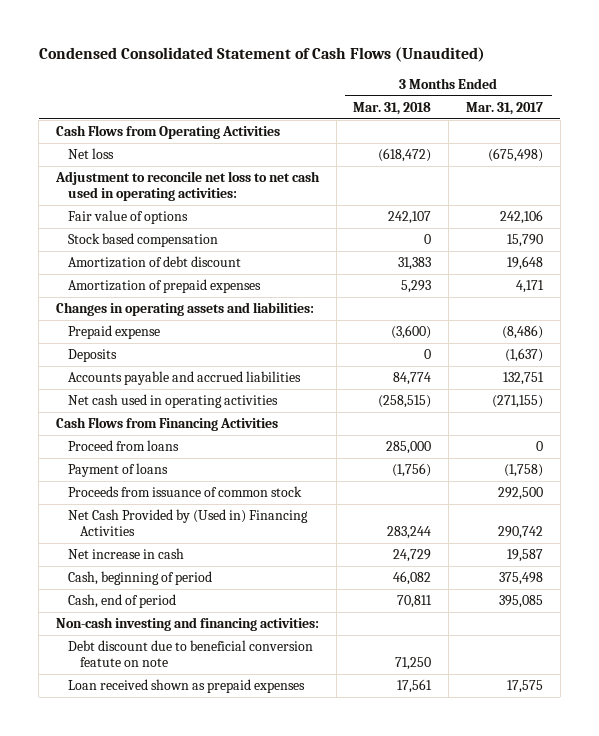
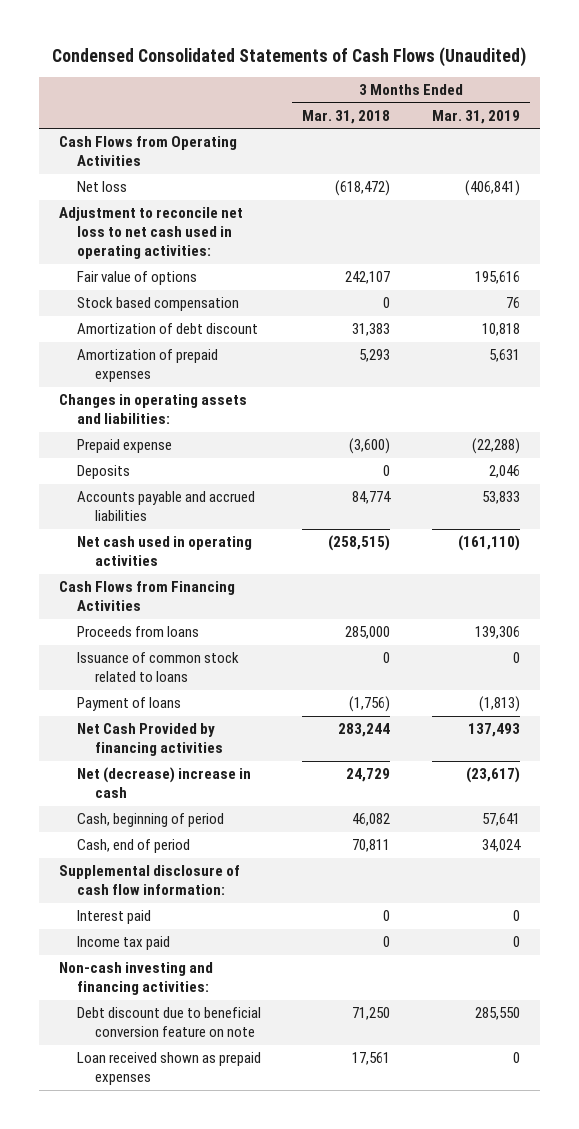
- Condensed Consolidated Statement of Cash Flows (Unaudited)
+ Condensed Consolidated Statements of Cash Flows (Unaudited)
- | 3 Months Ended Mar. 31, 2018 | 3 Months Ended Mar. 31, 2017
+ | 3 Months Ended Mar. 31, 2018 | 3 Months Ended Mar. 31, 2019
- Proceed from loans | 285,000 | 0
+ Proceeds from loans | 285,000 | 139,306
+ Issuance of common stock related to loans | 0 | 0
- Proceeds from issuance of common stock | | 292,500
- Net Cash Provided by (Used in) Financing Activities | 283,244 | 290,742
- Net increase in cash | 24,729 | 19,587
+ Net Cash Provided by financing activities | 283,244 | 137,493
+ Net (decrease) increase in cash | 24,729 | (23,617)
+ Supplemental disclosure of cash flow information:
+ Interest paid | 0 | 0
+ Income tax paid | 0 | 0
- Debt discount due to beneficial conversion featute on note | 71,250 |
+ Debt discount due to beneficial conversion feature on note | 71,250 | 285,550

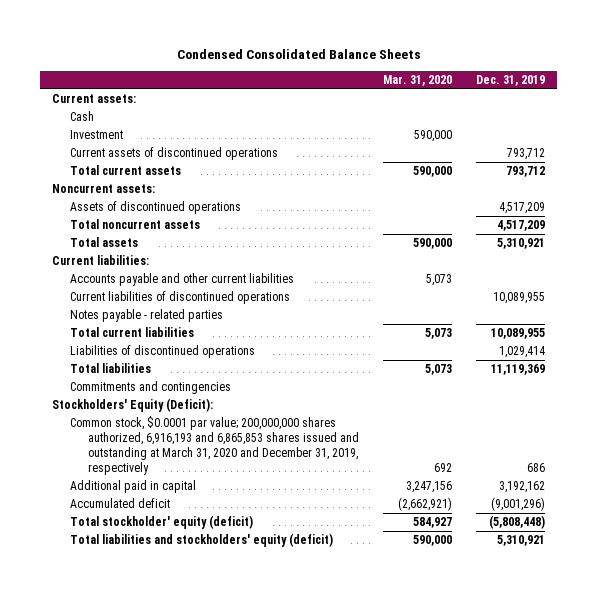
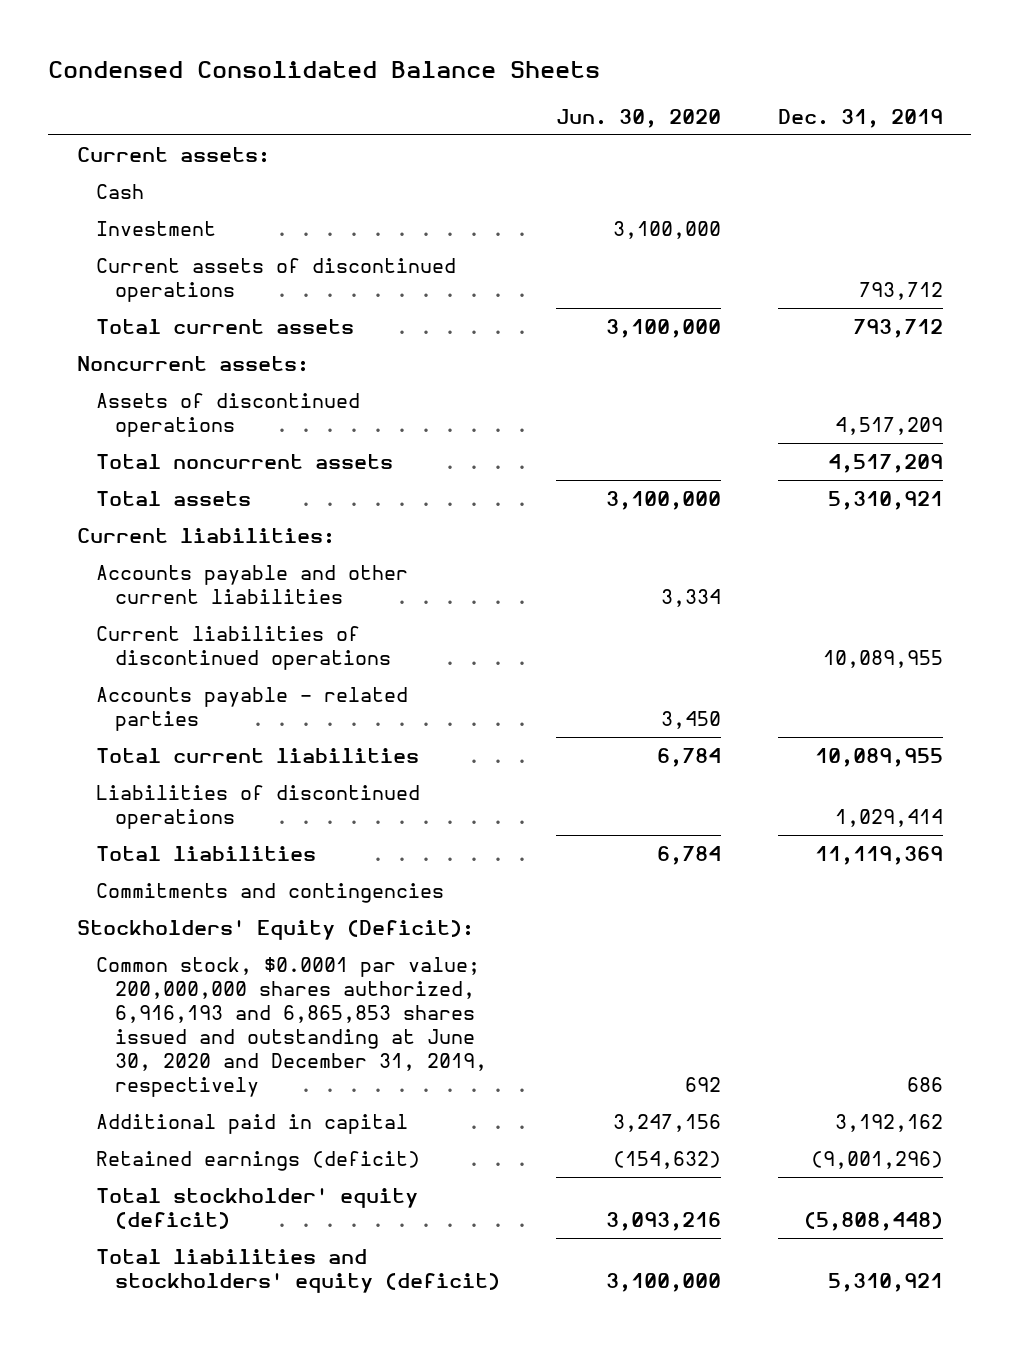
- | Mar. 31, 2020 | Dec. 31, 2019
+ | Jun. 30, 2020 | Dec. 31, 2019
- Notes payable - related parties
+ Accounts payable - related parties | 3,450 |
- Common stock, $0.0001 par value; 200,000,000 shares authorized, 6,916,193 and 6,865,853 shares issued and outstanding at March 31, 2020 and December 31, 2019, respectively | 692 | 686
+ Common stock, $0.0001 par value; 200,000,000 shares authorized, 6,916,193 and 6,865,853 shares issued and outstanding at June 30, 2020 and December 31, 2019, respectively | 692 | 686
- Accumulated deficit | (2,662,921) | (9,001,296)
+ Retained earnings (deficit) | (154,632) | (9,001,296)

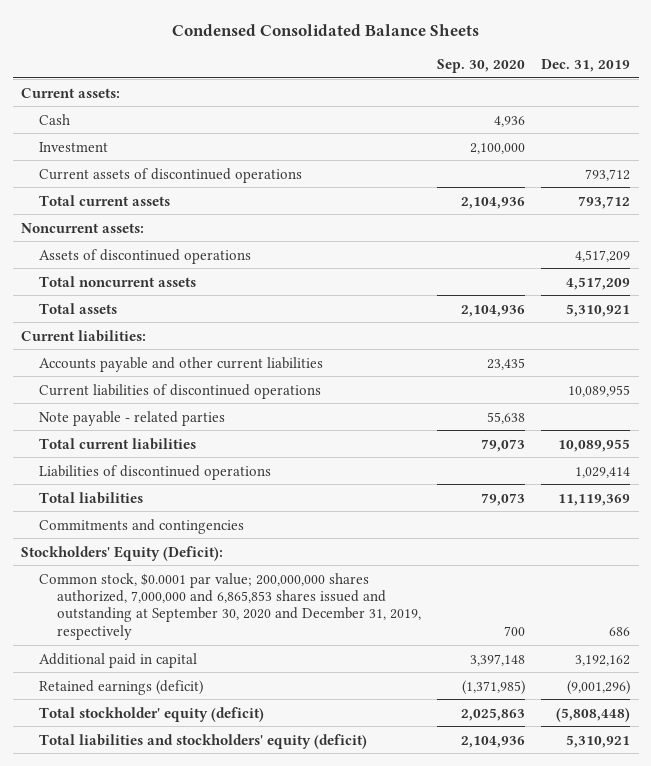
- | Jun. 30, 2020 | Dec. 31, 2019
+ | Sep. 30, 2020 | Dec. 31, 2019
- Accounts payable - related parties | 3,450 |
+ Note payable - related parties | 55,638 |
- Common stock, $0.0001 par value; 200,000,000 shares authorized, 6,916,193 and 6,865,853 shares issued and outstanding at June 30, 2020 and December 31, 2019, respectively | 692 | 686
+ Common stock, $0.0001 par value; 200,000,000 shares authorized, 7,000,000 and 6,865,853 shares issued and outstanding at September 30, 2020 and December 31, 2019, respectively | 700 | 686

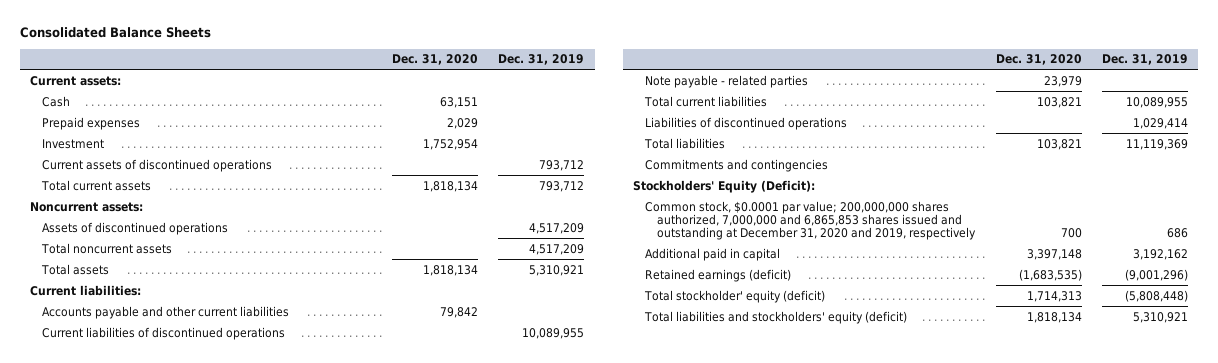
- Condensed Consolidated Balance Sheets
+ Consolidated Balance Sheets
- | Sep. 30, 2020 | Dec. 31, 2019
+ | Dec. 31, 2020 | Dec. 31, 2019
+ Prepaid expenses | 2,029 |
- Common stock, $0.0001 par value; 200,000,000 shares authorized, 7,000,000 and 6,865,853 shares issued and outstanding at September 30, 2020 and December 31, 2019, respectively | 700 | 686
+ Common stock, $0.0001 par value; 200,000,000 shares authorized, 7,000,000 and 6,865,853 shares issued and outstanding at December 31, 2020 and 2019, respectively | 700 | 686

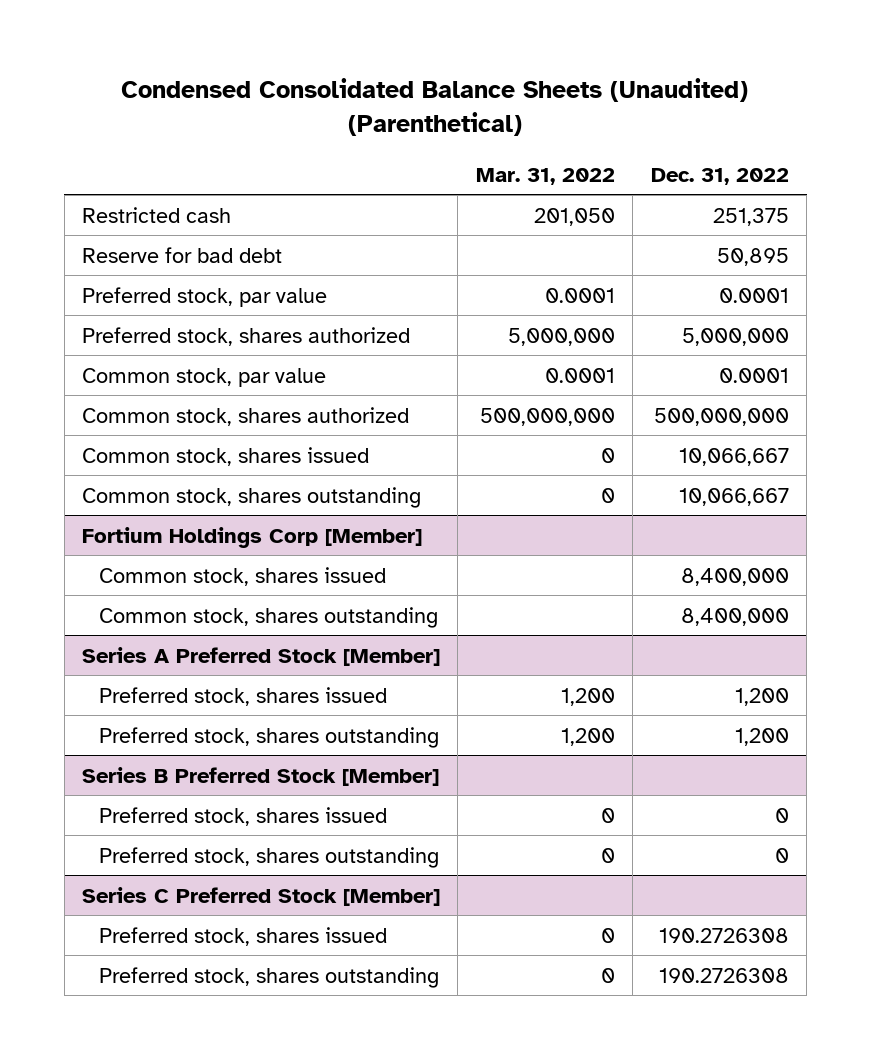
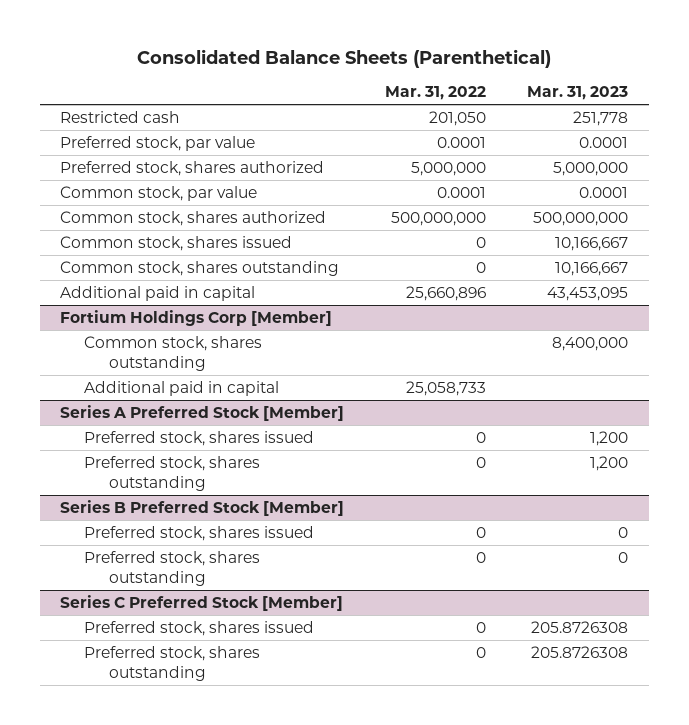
- Condensed Consolidated Balance Sheets (Unaudited) (Parenthetical)
+ Consolidated Balance Sheets (Parenthetical)
- | Mar. 31, 2022 | Dec. 31, 2022
+ | Mar. 31, 2022 | Mar. 31, 2023
- Reserve for bad debt | | 50,895
+ Additional paid in capital | 25,660,896 | 43,453,095
@ Fortium Holdings Corp [Member]
- Common stock, shares issued | | 8,400,000
+ Additional paid in capital | 25,058,733 |
@ Series A Preferred Stock [Member]
- Preferred stock, shares issued | 1,200 | 1,200
- Preferred stock, shares outstanding | 1,200 | 1,200
+ Preferred stock, shares issued | 0 | 1,200
+ Preferred stock, shares outstanding | 0 | 1,200

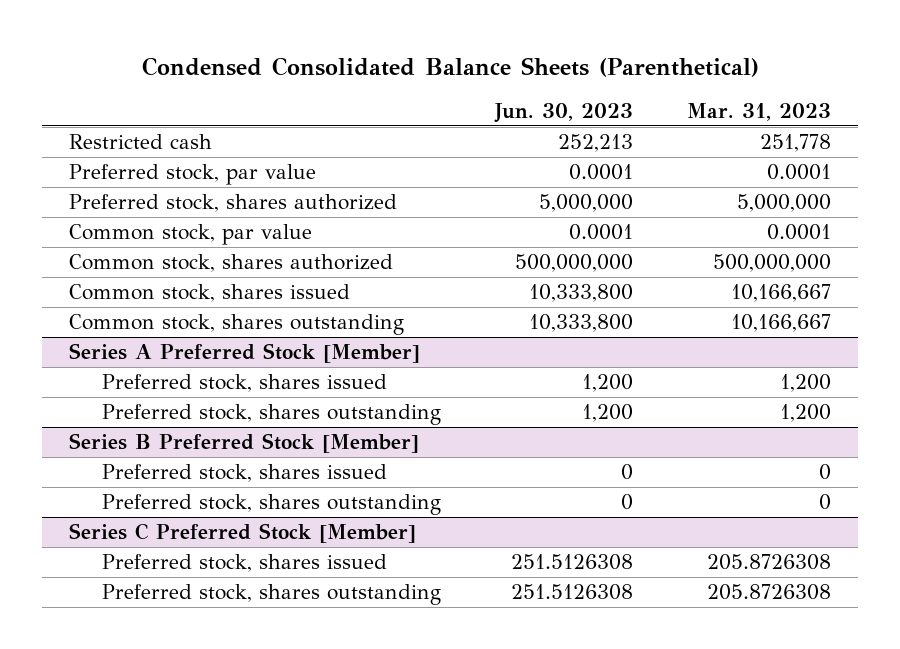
- Consolidated Balance Sheets (Parenthetical)
+ Condensed Consolidated Balance Sheets (Parenthetical)
- | Mar. 31, 2022 | Mar. 31, 2023
+ | Jun. 30, 2023 | Mar. 31, 2023
- Additional paid in capital | 25,660,896 | 43,453,095
- Fortium Holdings Corp [Member]
- Common stock, shares outstanding | | 8,400,000
- Additional paid in capital | 25,058,733 |

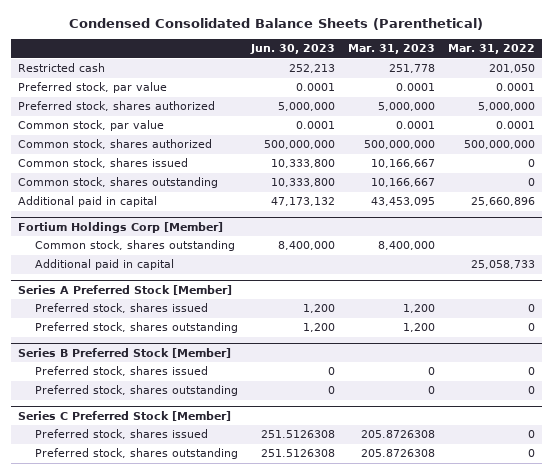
- | Jun. 30, 2023 | Mar. 31, 2023
+ | Jun. 30, 2023 | Mar. 31, 2023 | Mar. 31, 2022
+ Additional paid in capital | 47,173,132 | 43,453,095 | 25,660,896
+ Fortium Holdings Corp [Member]
+ Common stock, shares outstanding | 8,400,000 | 8,400,000 |
+ Additional paid in capital | | | 25,058,733

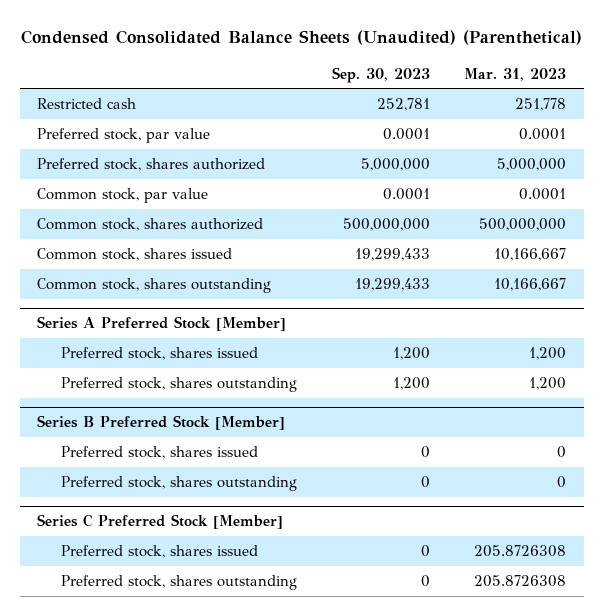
- Condensed Consolidated Balance Sheets (Parenthetical)
+ Condensed Consolidated Balance Sheets (Unaudited) (Parenthetical)
- | Jun. 30, 2023 | Mar. 31, 2023 | Mar. 31, 2022
+ | Sep. 30, 2023 | Mar. 31, 2023
- Additional paid in capital | 47,173,132 | 43,453,095 | 25,660,896
- Fortium Holdings Corp [Member]
- Common stock, shares outstanding | 8,400,000 | 8,400,000 |
- Additional paid in capital | | | 25,058,733

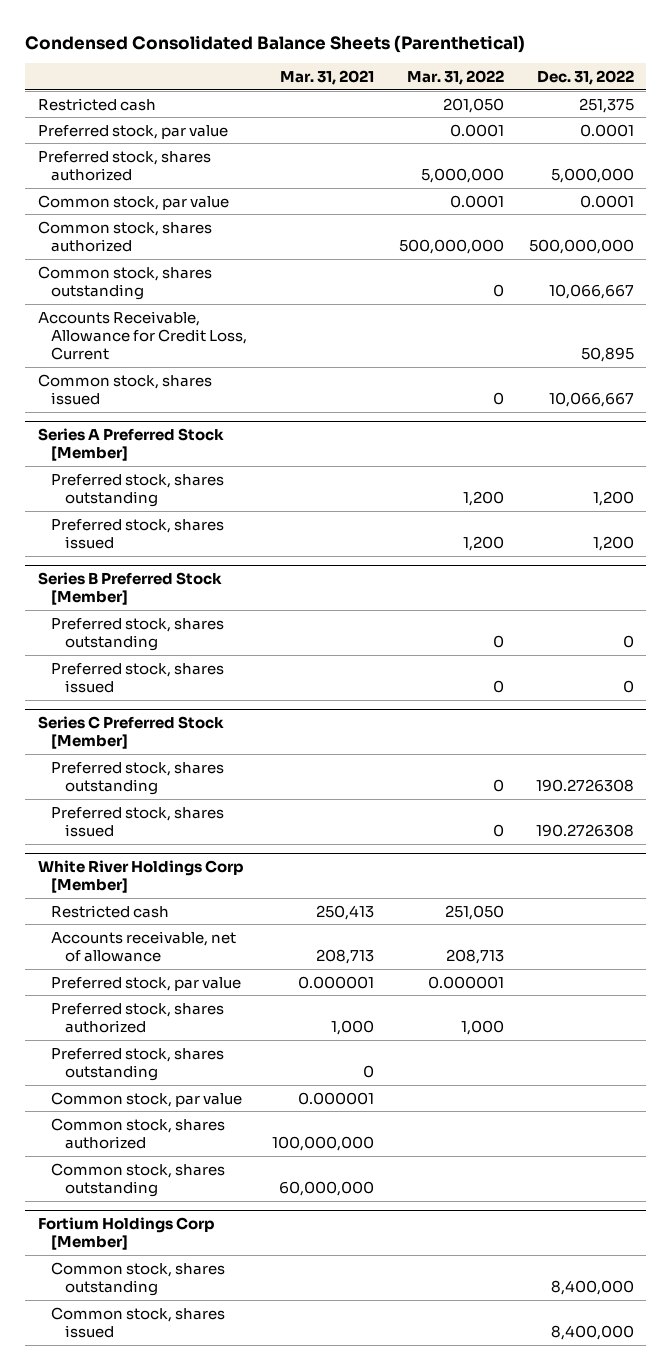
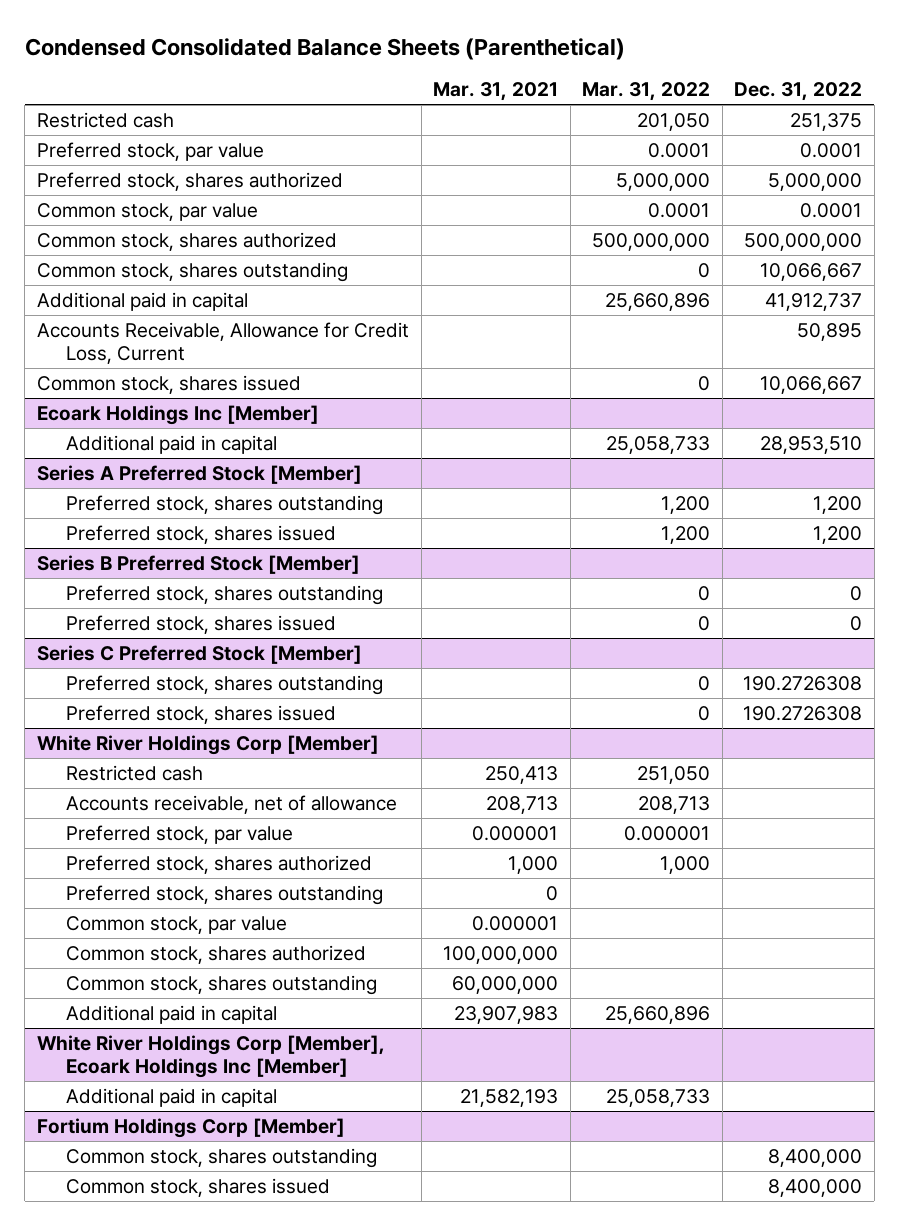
+ Additional paid in capital | | 25,660,896 | 41,912,737
+ Ecoark Holdings Inc [Member]
+ Additional paid in capital | | 25,058,733 | 28,953,510
@ White River Holdings Corp [Member]
+ Additional paid in capital | 23,907,983 | 25,660,896 |
+ White River Holdings Corp [Member], Ecoark Holdings Inc [Member]
+ Additional paid in capital | 21,582,193 | 25,058,733 |

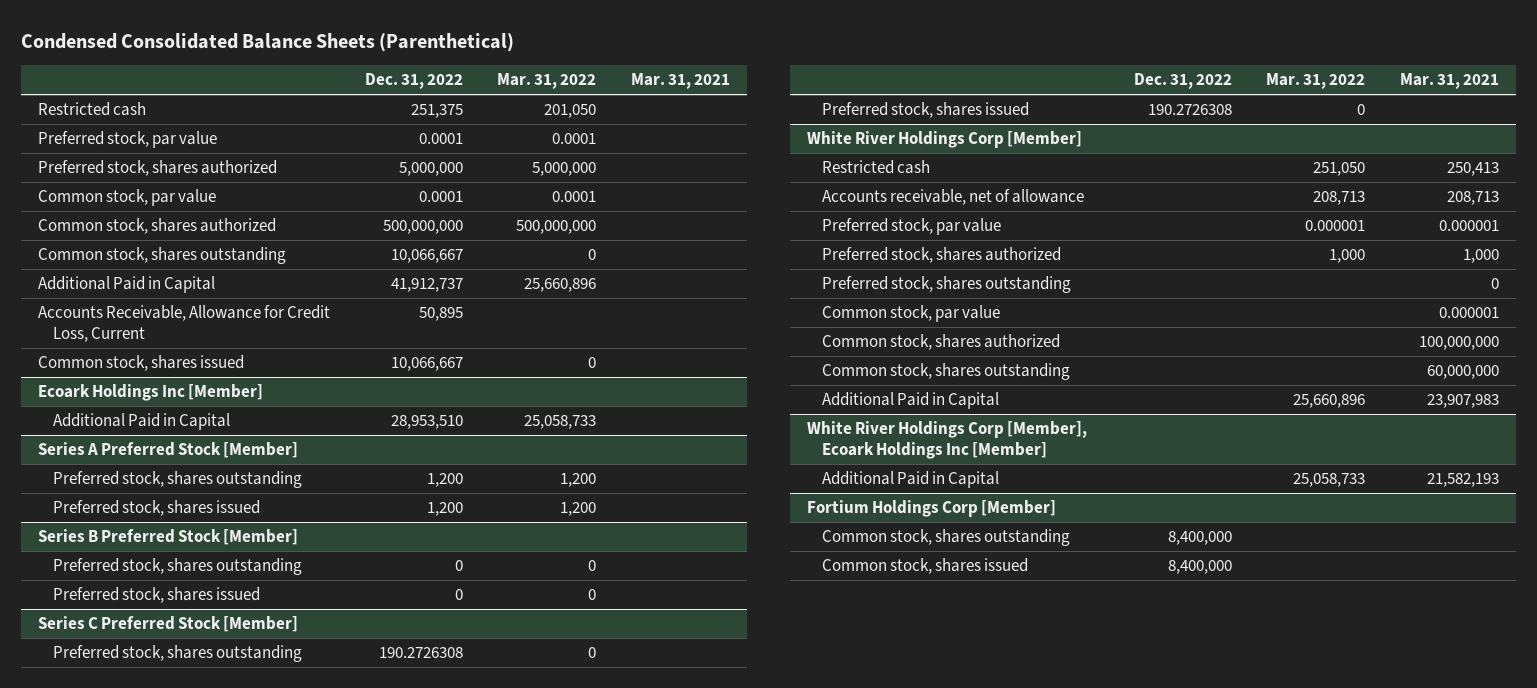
- | Mar. 31, 2021 | Mar. 31, 2022 | Dec. 31, 2022
+ | Dec. 31, 2022 | Mar. 31, 2022 | Mar. 31, 2021
- Additional paid in capital | | 25,660,896 | 41,912,737
+ Additional Paid in Capital | 41,912,737 | 25,660,896 |
@ Ecoark Holdings Inc [Member]
- Additional paid in capital | | 25,058,733 | 28,953,510
+ Additional Paid in Capital | 28,953,510 | 25,058,733 |
@ White River Holdings Corp [Member]
- Additional paid in capital | 23,907,983 | 25,660,896 |
+ Additional Paid in Capital | | 25,660,896 | 23,907,983
@ White River Holdings Corp [Member], Ecoark Holdings Inc [Member]
- Additional paid in capital | 21,582,193 | 25,058,733 |
+ Additional Paid in Capital | | 25,058,733 | 21,582,193

